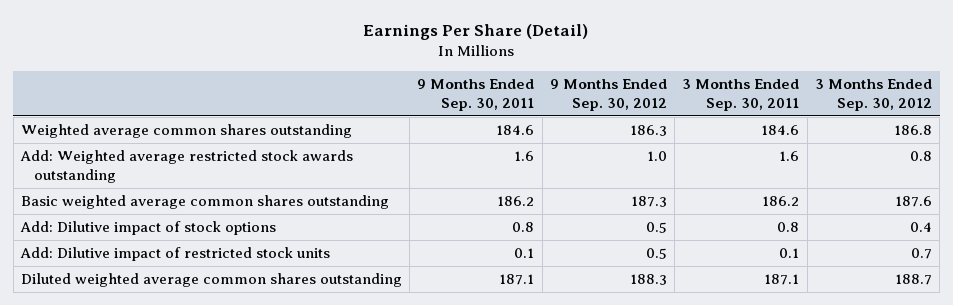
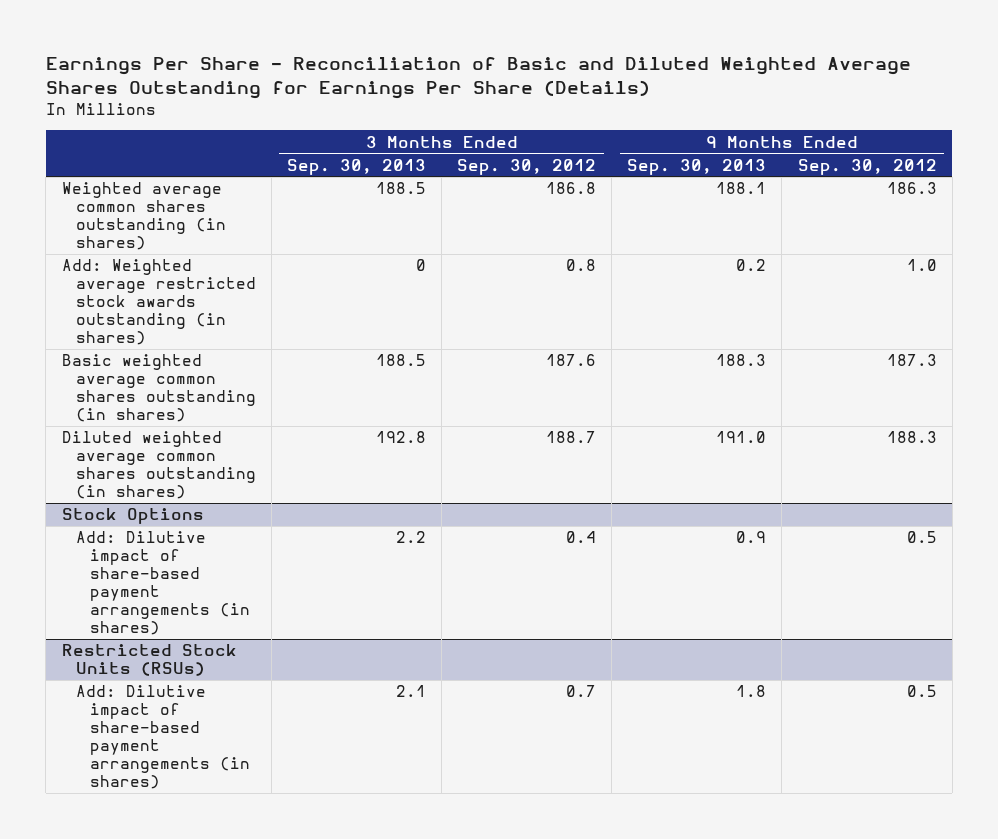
- Earnings Per Share (Detail)
+ Earnings Per Share - Reconciliation of Basic and Diluted Weighted Average Shares Outstanding for Earnings Per Share (Details)
- | 9 Months Ended Sep. 30, 2011 | 9 Months Ended Sep. 30, 2012 | 3 Months Ended Sep. 30, 2011 | 3 Months Ended Sep. 30, 2012
+ | 3 Months Ended Sep. 30, 2013 | 3 Months Ended Sep. 30, 2012 | 9 Months Ended Sep. 30, 2013 | 9 Months Ended Sep. 30, 2012
- Weighted average common shares outstanding | 184.6 | 186.3 | 184.6 | 186.8
- Add: Weighted average restricted stock awards outstanding | 1.6 | 1.0 | 1.6 | 0.8
- Basic weighted average common shares outstanding | 186.2 | 187.3 | 186.2 | 187.6
- Add: Dilutive impact of stock options | 0.8 | 0.5 | 0.8 | 0.4
- Add: Dilutive impact of restricted stock units | 0.1 | 0.5 | 0.1 | 0.7
- Diluted weighted average common shares outstanding | 187.1 | 188.3 | 187.1 | 188.7
+ Weighted average common shares outstanding (in shares) | 188.5 | 186.8 | 188.1 | 186.3
+ Add: Weighted average restricted stock awards outstanding (in shares) | 0 | 0.8 | 0.2 | 1.0
+ Basic weighted average common shares outstanding (in shares) | 188.5 | 187.6 | 188.3 | 187.3
+ Diluted weighted average common shares outstanding (in shares) | 192.8 | 188.7 | 191.0 | 188.3
+ Stock Options
+ Add: Dilutive impact of share-based payment arrangements (in shares) | 2.2 | 0.4 | 0.9 | 0.5
+ Restricted Stock Units (RSUs)
+ Add: Dilutive impact of share-based payment arrangements (in shares) | 2.1 | 0.7 | 1.8 | 0.5

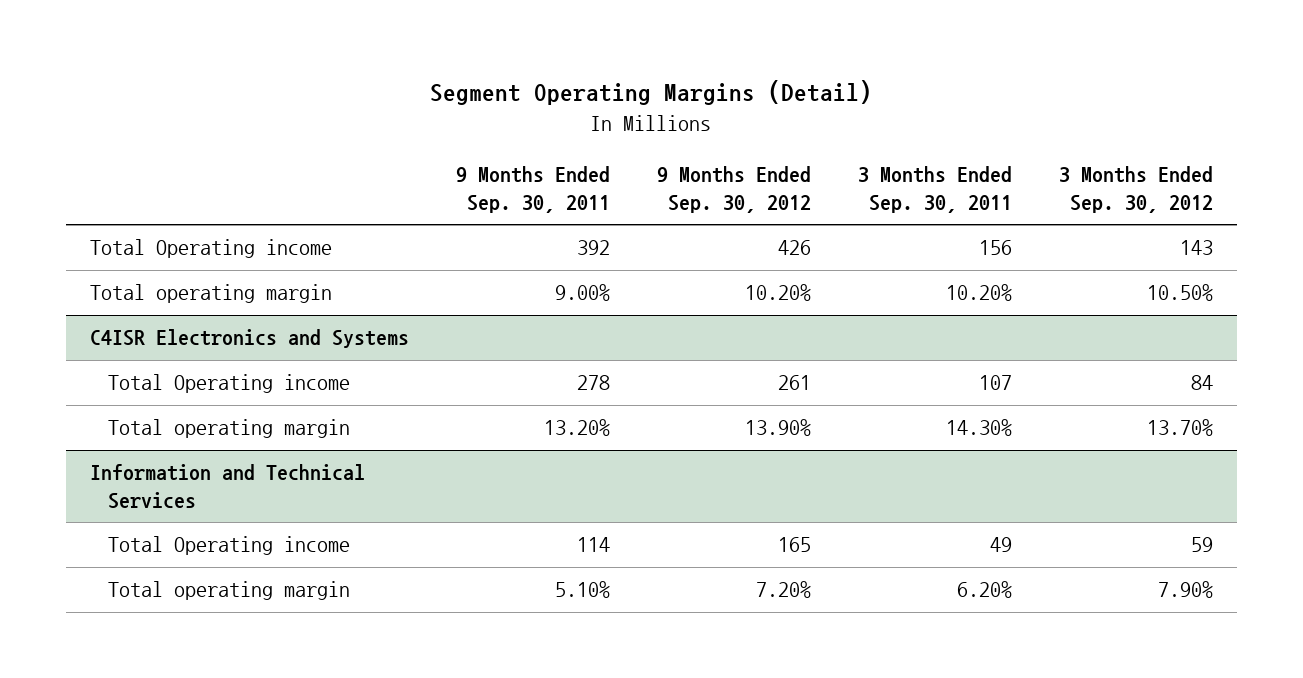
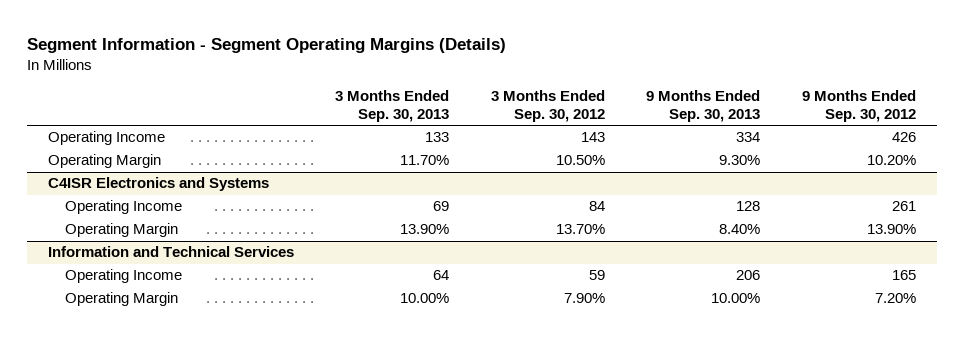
- Segment Operating Margins (Detail)
+ Segment Information - Segment Operating Margins (Details)
- | 9 Months Ended Sep. 30, 2011 | 9 Months Ended Sep. 30, 2012 | 3 Months Ended Sep. 30, 2011 | 3 Months Ended Sep. 30, 2012
+ | 3 Months Ended Sep. 30, 2013 | 3 Months Ended Sep. 30, 2012 | 9 Months Ended Sep. 30, 2013 | 9 Months Ended Sep. 30, 2012
- Total Operating income | 392 | 426 | 156 | 143
- Total operating margin | 9.00% | 10.20% | 10.20% | 10.50%
+ Operating Income | 133 | 143 | 334 | 426
+ Operating Margin | 11.70% | 10.50% | 9.30% | 10.20%
@ C4ISR Electronics and Systems
- Total Operating income | 278 | 261 | 107 | 84
- Total operating margin | 13.20% | 13.90% | 14.30% | 13.70%
+ Operating Income | 69 | 84 | 128 | 261
+ Operating Margin | 13.90% | 13.70% | 8.40% | 13.90%
@ Information and Technical Services
- Total Operating income | 114 | 165 | 49 | 59
- Total operating margin | 5.10% | 7.20% | 6.20% | 7.90%
+ Operating Income | 64 | 59 | 206 | 165
+ Operating Margin | 10.00% | 7.90% | 10.00% | 7.20%

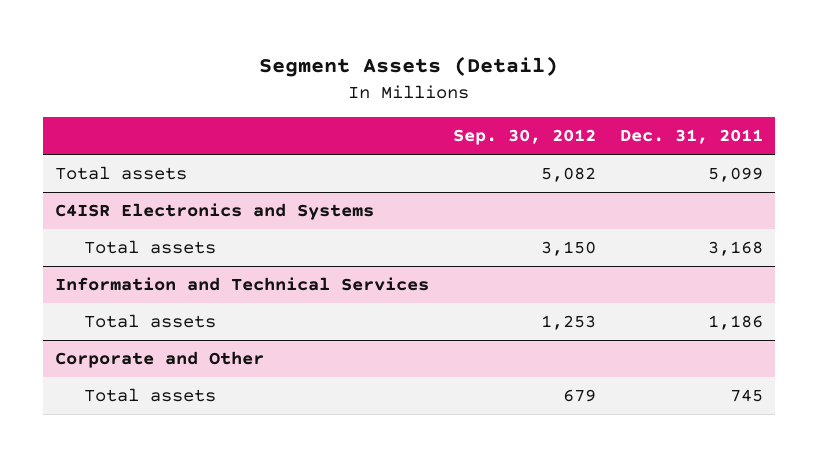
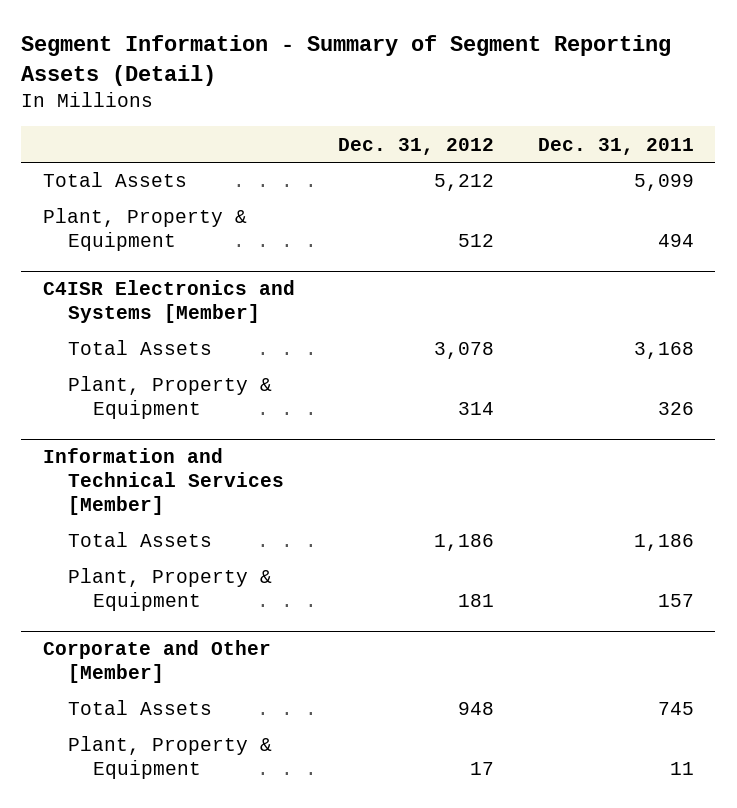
- Segment Assets (Detail)
+ Segment Information - Summary of Segment Reporting Assets (Detail)
- | Sep. 30, 2012 | Dec. 31, 2011
+ | Dec. 31, 2012 | Dec. 31, 2011
- Total assets | 5,082 | 5,099
- C4ISR Electronics and Systems
- Total assets | 3,150 | 3,168
- Information and Technical Services
- Total assets | 1,253 | 1,186
- Corporate and Other
- Total assets | 679 | 745
+ Total Assets | 5,212 | 5,099
+ Plant, Property & Equipment | 512 | 494
+ C4ISR Electronics and Systems [Member]
+ Total Assets | 3,078 | 3,168
+ Plant, Property & Equipment | 314 | 326
+ Information and Technical Services [Member]
+ Total Assets | 1,186 | 1,186
+ Plant, Property & Equipment | 181 | 157
+ Corporate and Other [Member]
+ Total Assets | 948 | 745
+ Plant, Property & Equipment | 17 | 11

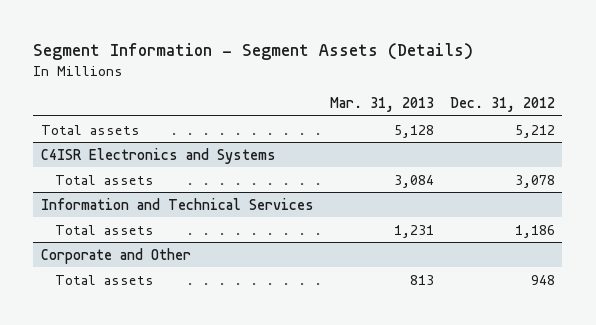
- Segment Information - Summary of Segment Reporting Assets (Detail)
+ Segment Information - Segment Assets (Details)
- | Dec. 31, 2012 | Dec. 31, 2011
+ | Mar. 31, 2013 | Dec. 31, 2012
- Total Assets | 5,212 | 5,099
- Plant, Property & Equipment | 512 | 494
- C4ISR Electronics and Systems [Member]
- Total Assets | 3,078 | 3,168
- Plant, Property & Equipment | 314 | 326
- Information and Technical Services [Member]
- Total Assets | 1,186 | 1,186
- Plant, Property & Equipment | 181 | 157
- Corporate and Other [Member]
- Total Assets | 948 | 745
- Plant, Property & Equipment | 17 | 11
+ Total assets | 5,128 | 5,212
+ C4ISR Electronics and Systems
+ Total assets | 3,084 | 3,078
+ Information and Technical Services
+ Total assets | 1,231 | 1,186
+ Corporate and Other
+ Total assets | 813 | 948

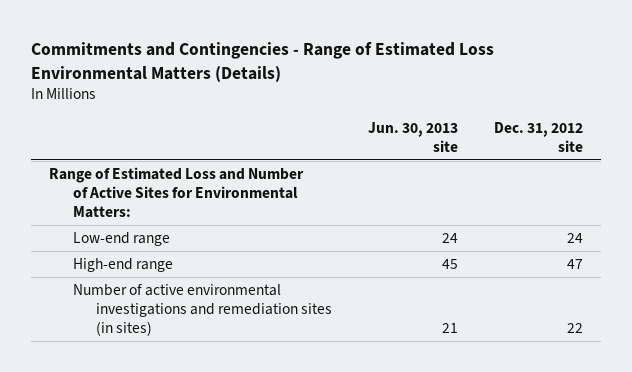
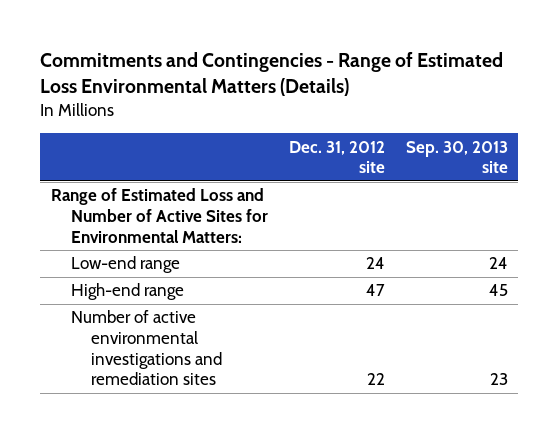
- | Jun. 30, 2013 site | Dec. 31, 2012 site
+ | Dec. 31, 2012 site | Sep. 30, 2013 site
- Number of active environmental investigations and remediation sites (in sites) | 21 | 22
+ Number of active environmental investigations and remediation sites | 22 | 23

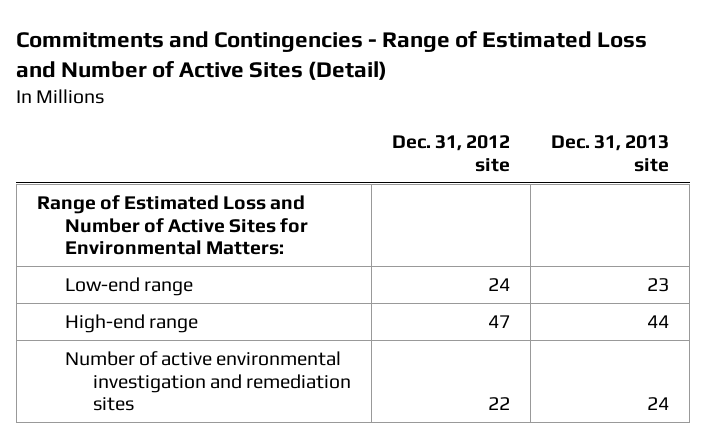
- Commitments and Contingencies - Range of Estimated Loss Environmental Matters (Details)
+ Commitments and Contingencies - Range of Estimated Loss and Number of Active Sites (Detail)
- | Dec. 31, 2012 site | Sep. 30, 2013 site
+ | Dec. 31, 2012 site | Dec. 31, 2013 site
- Number of active environmental investigations and remediation sites | 22 | 23
+ Number of active environmental investigation and remediation sites | 22 | 24

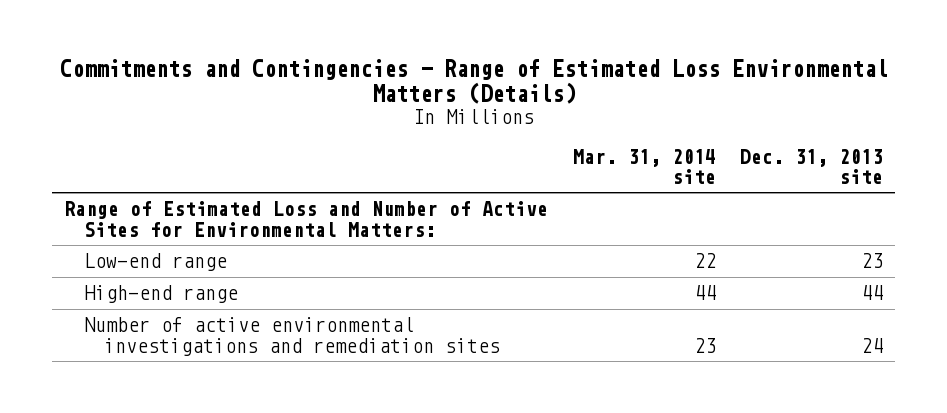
- Commitments and Contingencies - Range of Estimated Loss and Number of Active Sites (Detail)
+ Commitments and Contingencies - Range of Estimated Loss Environmental Matters (Details)
- | Dec. 31, 2012 site | Dec. 31, 2013 site
+ | Mar. 31, 2014 site | Dec. 31, 2013 site
- Number of active environmental investigation and remediation sites | 22 | 24
+ Number of active environmental investigations and remediation sites | 23 | 24

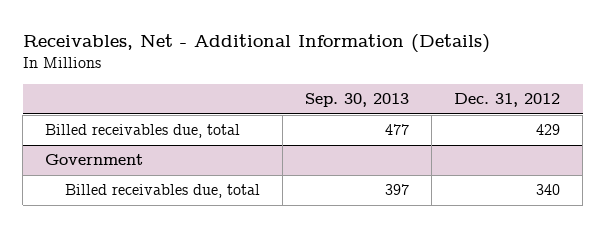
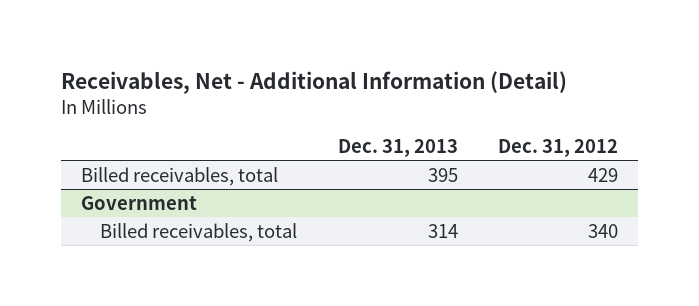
- Receivables, Net - Additional Information (Details)
+ Receivables, Net - Additional Information (Detail)
- | Sep. 30, 2013 | Dec. 31, 2012
+ | Dec. 31, 2013 | Dec. 31, 2012
- Billed receivables due, total | 477 | 429
+ Billed receivables, total | 395 | 429
@ Government
- Billed receivables due, total | 397 | 340
+ Billed receivables, total | 314 | 340

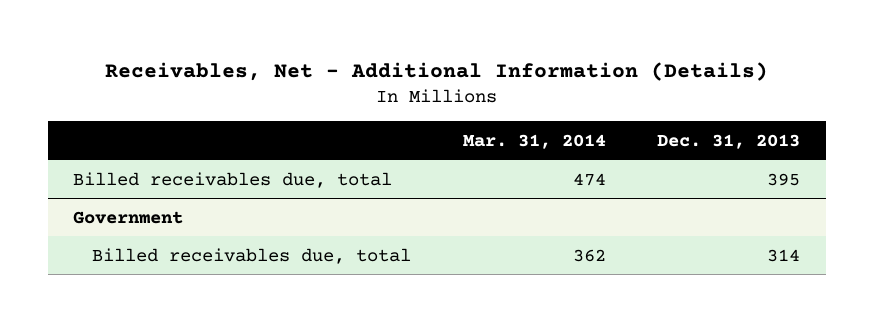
- Receivables, Net - Additional Information (Detail)
+ Receivables, Net - Additional Information (Details)
- | Dec. 31, 2013 | Dec. 31, 2012
+ | Mar. 31, 2014 | Dec. 31, 2013
- Billed receivables, total | 395 | 429
+ Billed receivables due, total | 474 | 395
@ Government
- Billed receivables, total | 314 | 340
+ Billed receivables due, total | 362 | 314

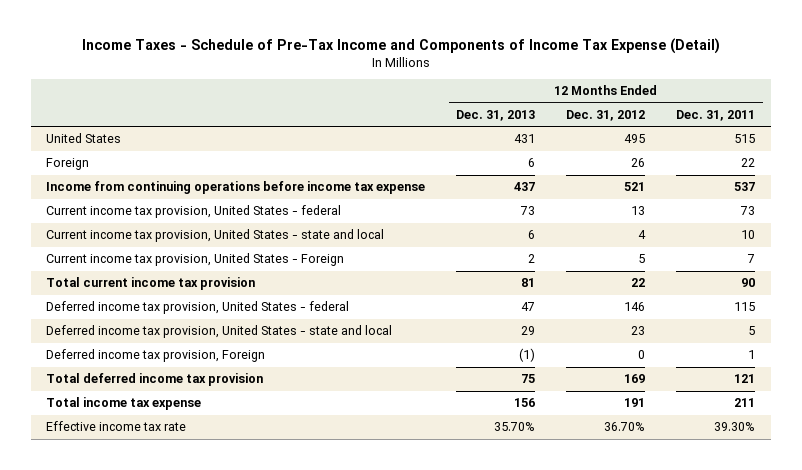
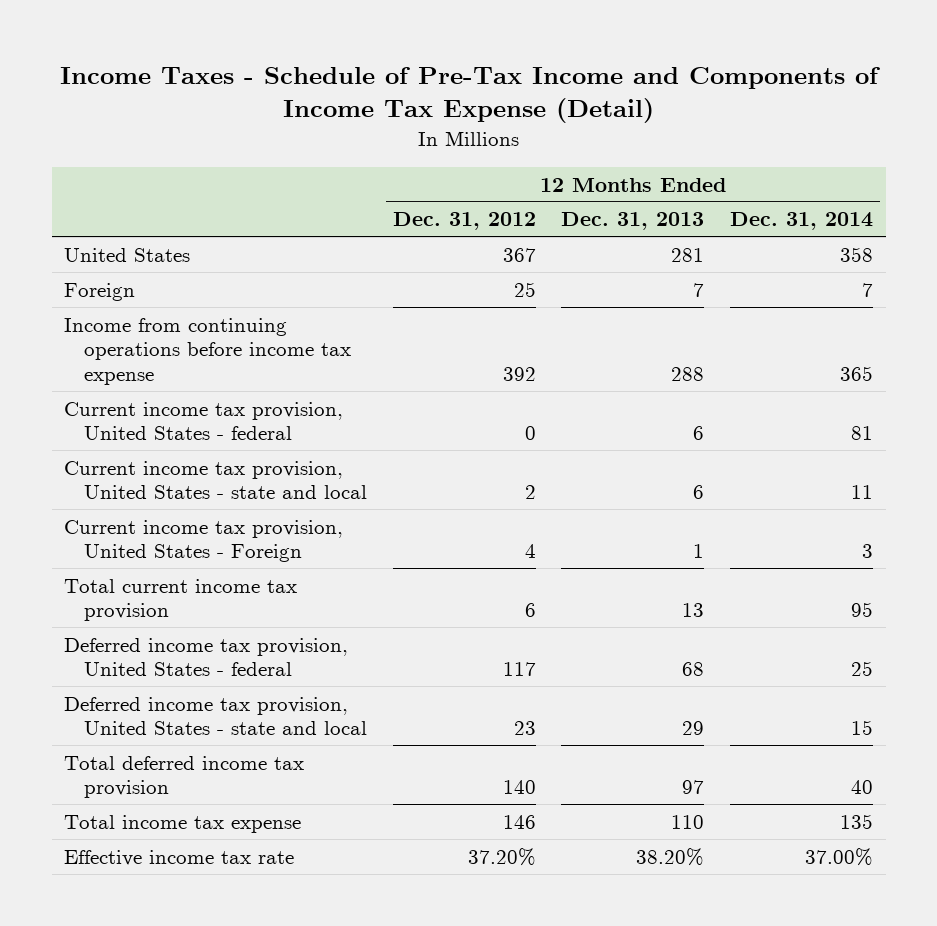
- | 12 Months Ended Dec. 31, 2013 | 12 Months Ended Dec. 31, 2012 | 12 Months Ended Dec. 31, 2011
+ | 12 Months Ended Dec. 31, 2012 | 12 Months Ended Dec. 31, 2013 | 12 Months Ended Dec. 31, 2014
- United States | 431 | 495 | 515
- Foreign | 6 | 26 | 22
- Income from continuing operations before income tax expense | 437 | 521 | 537
- Current income tax provision, United States - federal | 73 | 13 | 73
- Current income tax provision, United States - state and local | 6 | 4 | 10
- Current income tax provision, United States - Foreign | 2 | 5 | 7
- Total current income tax provision | 81 | 22 | 90
- Deferred income tax provision, United States - federal | 47 | 146 | 115
+ United States | 367 | 281 | 358
+ Foreign | 25 | 7 | 7
+ Income from continuing operations before income tax expense | 392 | 288 | 365
+ Current income tax provision, United States - federal | 0 | 6 | 81
+ Current income tax provision, United States - state and local | 2 | 6 | 11
+ Current income tax provision, United States - Foreign | 4 | 1 | 3
+ Total current income tax provision | 6 | 13 | 95
+ Deferred income tax provision, United States - federal | 117 | 68 | 25
- Deferred income tax provision, Foreign | (1) | 0 | 1
- Total deferred income tax provision | 75 | 169 | 121
- Total income tax expense | 156 | 191 | 211
- Effective income tax rate | 35.70% | 36.70% | 39.30%
+ Total deferred income tax provision | 140 | 97 | 40
+ Total income tax expense | 146 | 110 | 135
+ Effective income tax rate | 37.20% | 38.20% | 37.00%

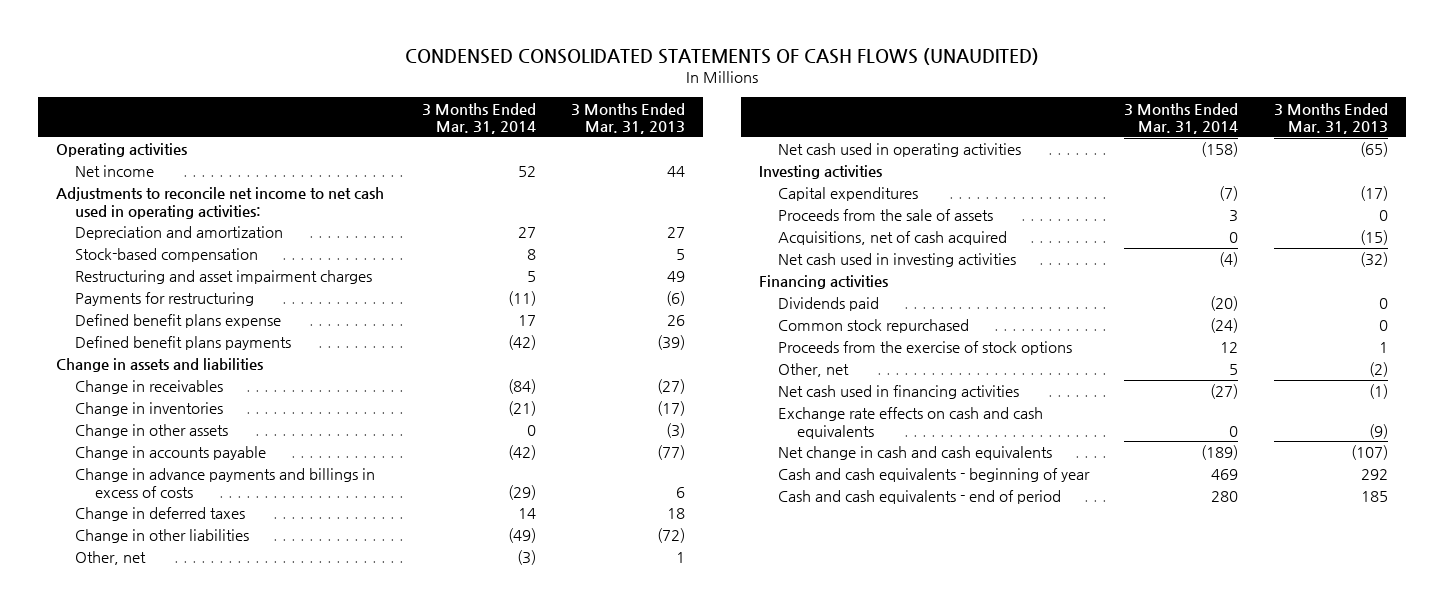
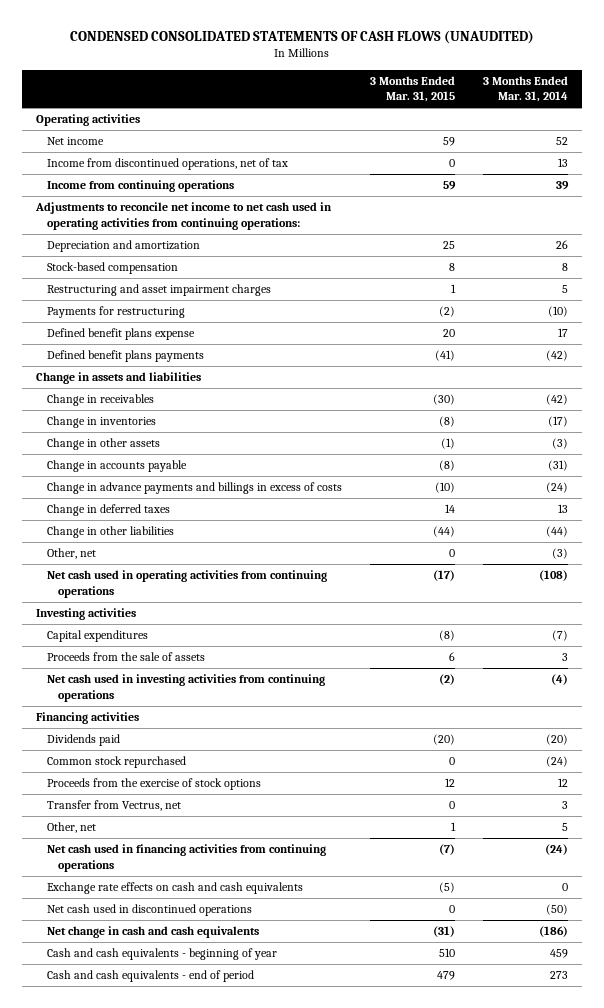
- | 3 Months Ended Mar. 31, 2014 | 3 Months Ended Mar. 31, 2013
+ | 3 Months Ended Mar. 31, 2015 | 3 Months Ended Mar. 31, 2014
- Adjustments to reconcile net income to net cash used in operating activities:
- Depreciation and amortization | 27 | 27
+ Income from discontinued operations, net of tax | 0 | 13
+ Income from continuing operations | 59 | 39
+ Adjustments to reconcile net income to net cash used in operating activities from continuing operations:
+ Depreciation and amortization | 25 | 26
- Payments for restructuring | (11) | (6)
+ Payments for restructuring | (2) | (10)
- Change in receivables | (84) | (27)
- Change in inventories | (21) | (17)
- Change in other assets | 0 | (3)
- Change in accounts payable | (42) | (77)
- Change in advance payments and billings in excess of costs | (29) | 6
- Change in deferred taxes | 14 | 18
- Change in other liabilities | (49) | (72)
+ Change in receivables | (30) | (42)
+ Change in inventories | (8) | (17)
+ Change in other assets | (1) | (3)
+ Change in accounts payable | (8) | (31)
+ Change in advance payments and billings in excess of costs | (10) | (24)
+ Change in deferred taxes | 14 | 13
+ Change in other liabilities | (44) | (44)
- Net cash used in operating activities | (158) | (65)
+ Net cash used in operating activities from continuing operations | (17) | (108)
- Acquisitions, net of cash acquired | 0 | (15)
- Net cash used in investing activities | (4) | (32)
+ Net cash used in investing activities from continuing operations | (2) | (4)
+ Transfer from Vectrus, net | 0 | 3
- Net cash used in financing activities | (27) | (1)
+ Net cash used in financing activities from continuing operations | (7) | (24)
- Net change in cash and cash equivalents | (189) | (107)
- Cash and cash equivalents - beginning of year | 469 | 292
- Cash and cash equivalents - end of period | 280 | 185
+ Net cash used in discontinued operations | 0 | (50)
+ Net change in cash and cash equivalents | (31) | (186)
+ Cash and cash equivalents - beginning of year | 510 | 459
+ Cash and cash equivalents - end of period | 479 | 273

